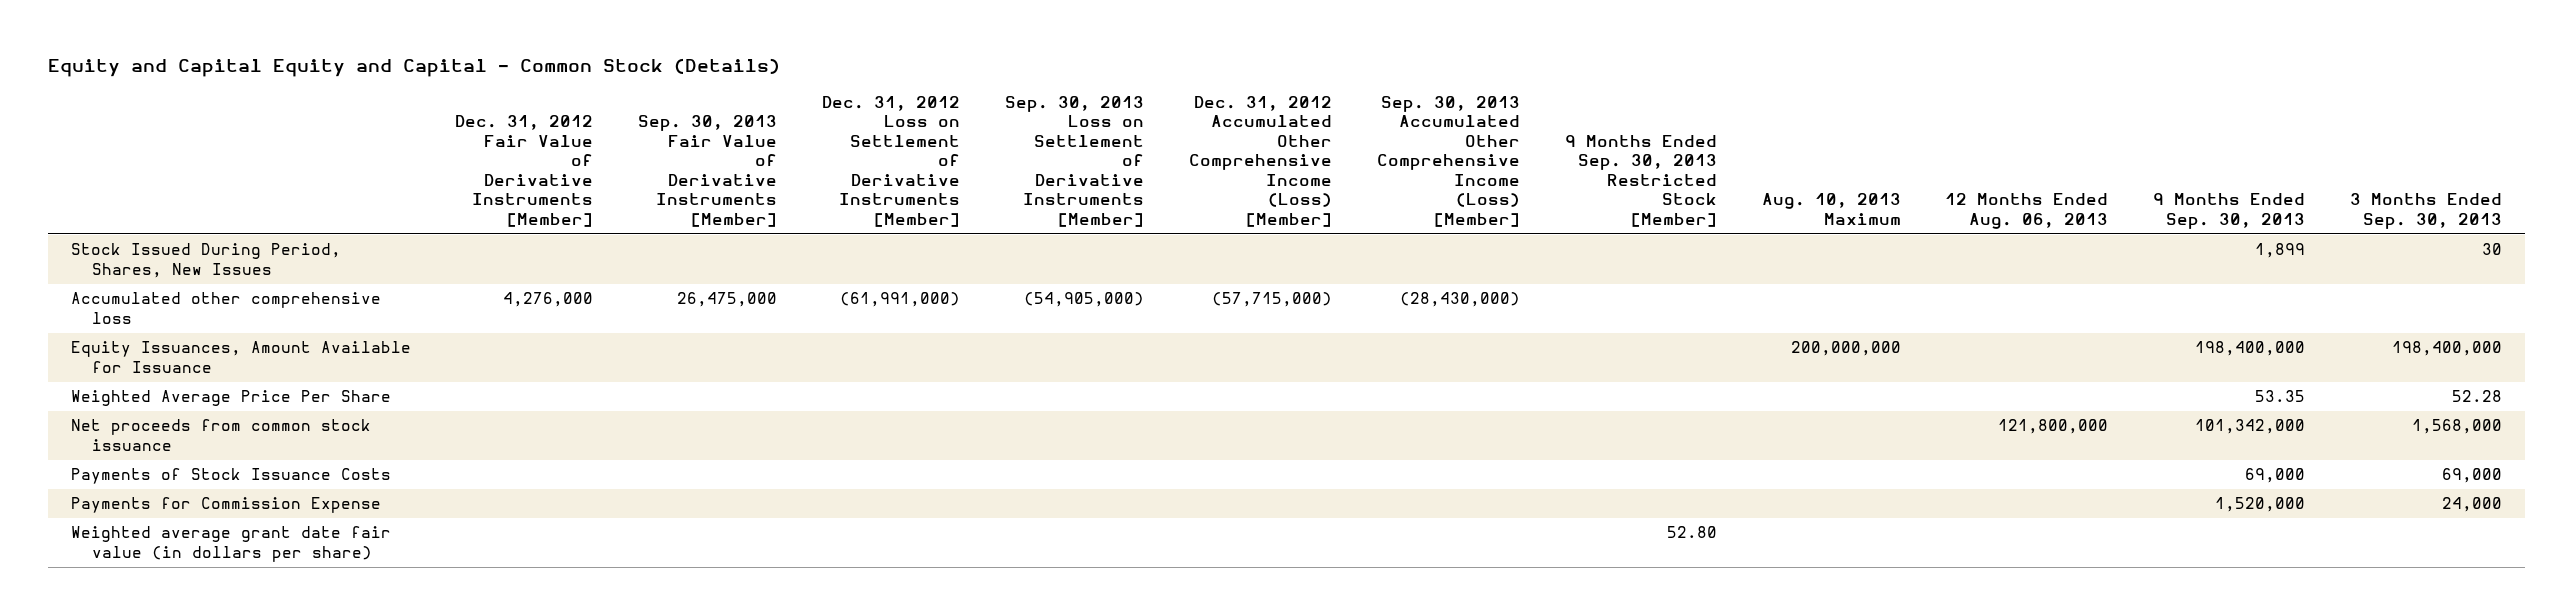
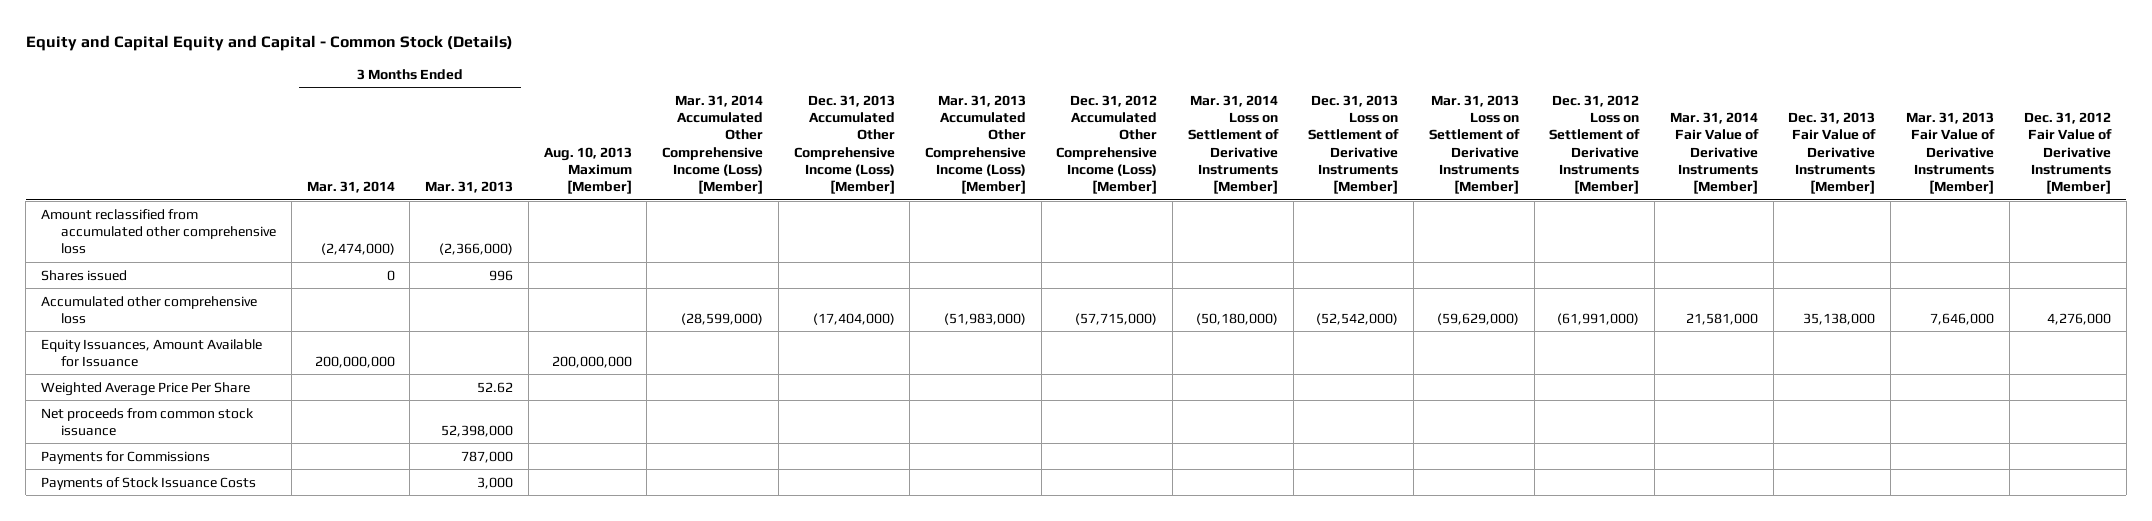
- | Dec. 31, 2012 Fair Value of Derivative Instruments [Member] | Sep. 30, 2013 Fair Value of Derivative Instruments [Member] | Dec. 31, 2012 Loss on Settlement of Derivative Instruments [Member] | Sep. 30, 2013 Loss on Settlement of Derivative Instruments [Member] | Dec. 31, 2012 Accumulated Other Comprehensive Income (Loss) [Member] | Sep. 30, 2013 Accumulated Other Comprehensive Income (Loss) [Member] | 9 Months Ended Sep. 30, 2013 Restricted Stock [Member] | Aug. 10, 2013 Maximum | 12 Months Ended Aug. 06, 2013 | 9 Months Ended Sep. 30, 2013 | 3 Months Ended Sep. 30, 2013
+ | 3 Months Ended Mar. 31, 2014 | 3 Months Ended Mar. 31, 2013 | Aug. 10, 2013 Maximum [Member] | Mar. 31, 2014 Accumulated Other Comprehensive Income (Loss) [Member] | Dec. 31, 2013 Accumulated Other Comprehensive Income (Loss) [Member] | Mar. 31, 2013 Accumulated Other Comprehensive Income (Loss) [Member] | Dec. 31, 2012 Accumulated Other Comprehensive Income (Loss) [Member] | Mar. 31, 2014 Loss on Settlement of Derivative Instruments [Member] | Dec. 31, 2013 Loss on Settlement of Derivative Instruments [Member] | Mar. 31, 2013 Loss on Settlement of Derivative Instruments [Member] | Dec. 31, 2012 Loss on Settlement of Derivative Instruments [Member] | Mar. 31, 2014 Fair Value of Derivative Instruments [Member] | Dec. 31, 2013 Fair Value of Derivative Instruments [Member] | Mar. 31, 2013 Fair Value of Derivative Instruments [Member] | Dec. 31, 2012 Fair Value of Derivative Instruments [Member]
- Stock Issued During Period, Shares, New Issues | | | | | | | | | | 1,899 | 30
+ Amount reclassified from accumulated other comprehensive loss | (2,474,000) | (2,366,000) | | | | | | | | | | | | |
+ Shares issued | 0 | 996 | | | | | | | | | | | | |
+ Payments for Commissions | | 787,000 | | | | | | | | | | | | |
- Payments for Commission Expense | | | | | | | | | | 1,520,000 | 24,000
- Weighted average grant date fair value (in dollars per share) | | | | | | | 52.80 | | | |

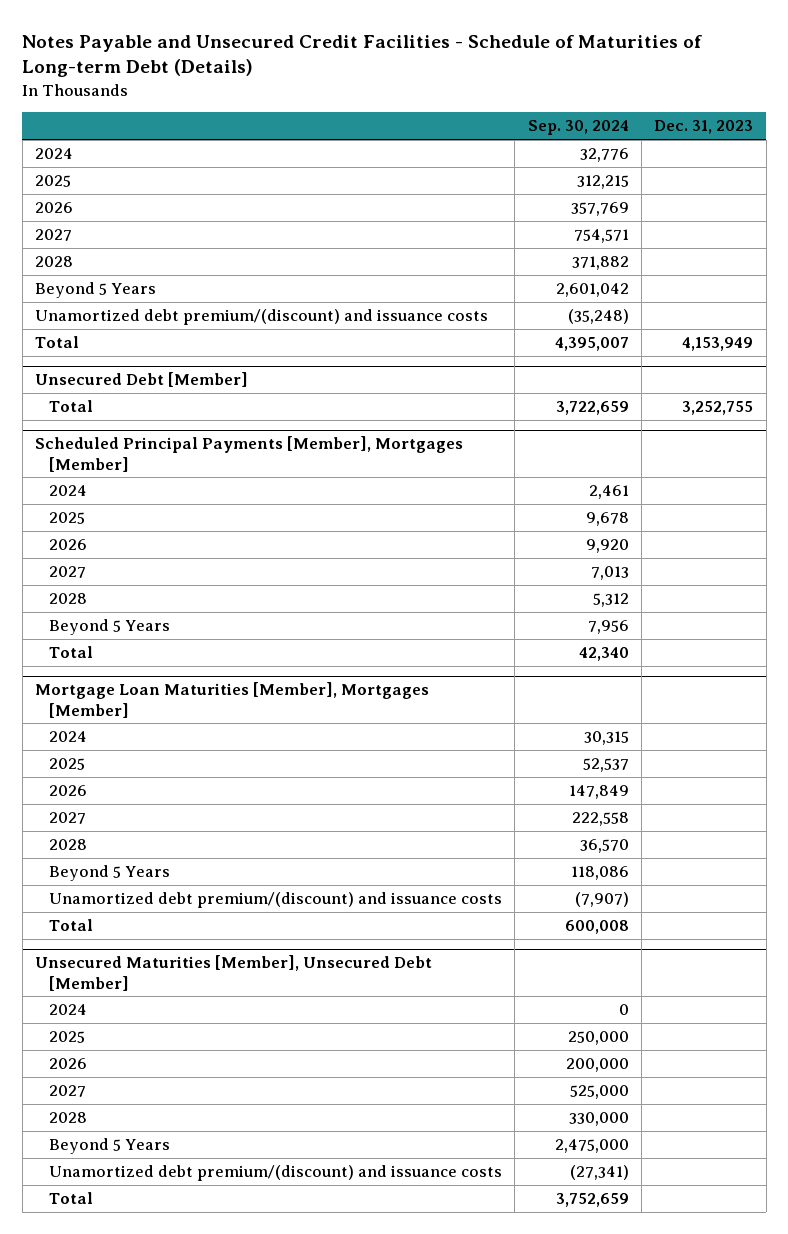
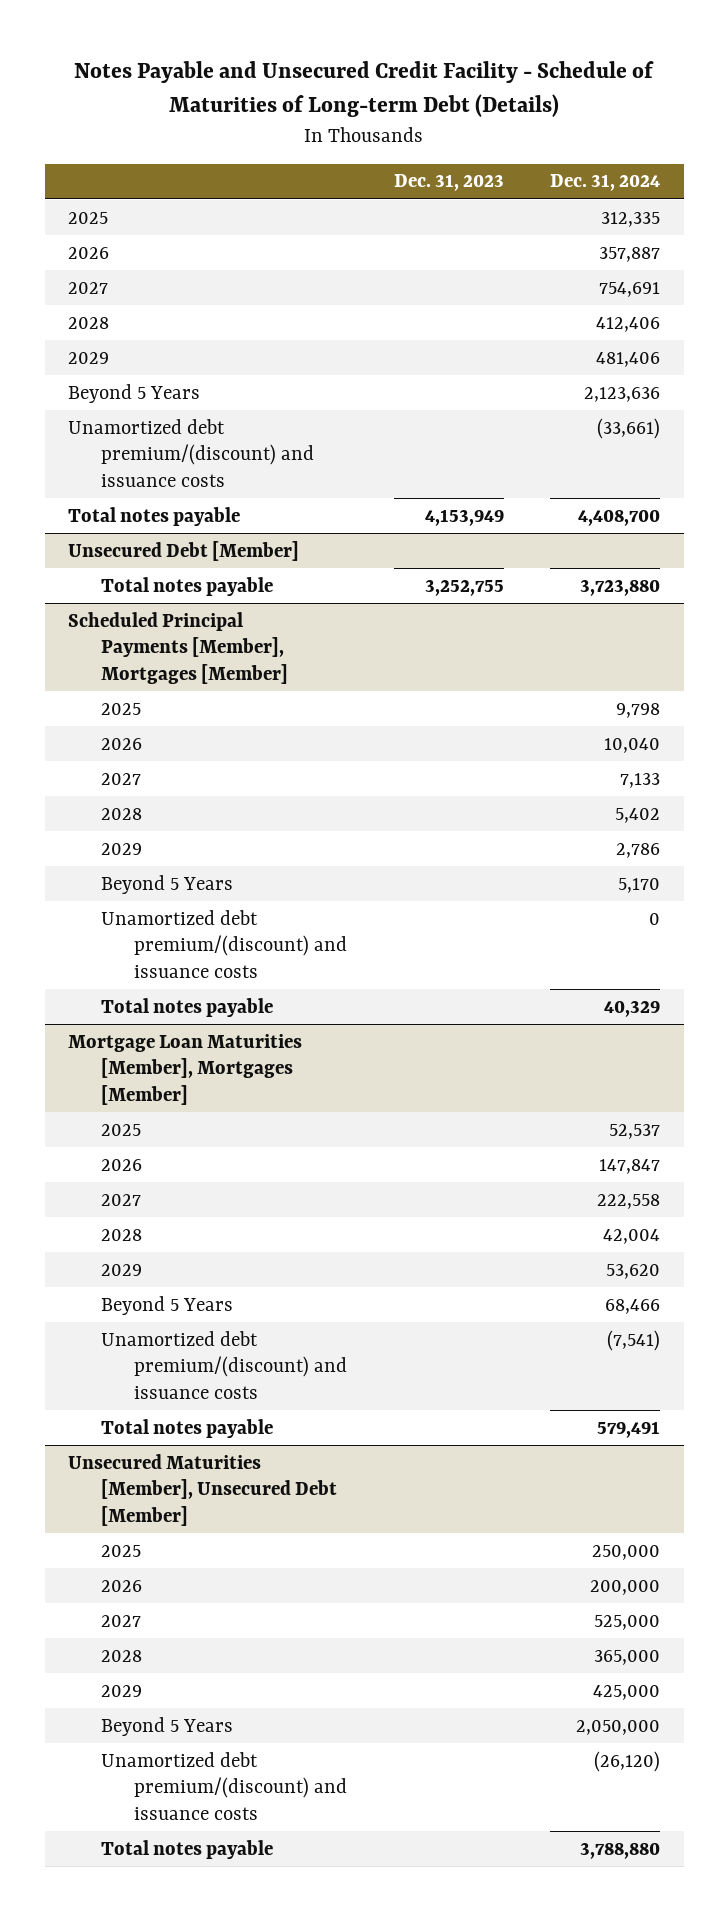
- Notes Payable and Unsecured Credit Facilities - Schedule of Maturities of Long-term Debt (Details)
+ Notes Payable and Unsecured Credit Facility - Schedule of Maturities of Long-term Debt (Details)
- | Sep. 30, 2024 | Dec. 31, 2023
+ | Dec. 31, 2023 | Dec. 31, 2024
- 2024 | 32,776 |
+ 2029 | | 481,406
- Total | 4,395,007 | 4,153,949
+ Total notes payable | 4,153,949 | 4,408,700
@ Unsecured Debt [Member]
- Total | 3,722,659 | 3,252,755
+ Total notes payable | 3,252,755 | 3,723,880
@ Scheduled Principal Payments [Member], Mortgages [Member]
- 2024 | 2,461 |
+ 2029 | | 2,786
- Total | 42,340 |
+ Unamortized debt premium/(discount) and issuance costs | | 0
+ Total notes payable | | 40,329
@ Mortgage Loan Maturities [Member], Mortgages [Member]
- 2024 | 30,315 |
+ 2029 | | 53,620
- Total | 600,008 |
+ Total notes payable | | 579,491
@ Unsecured Maturities [Member], Unsecured Debt [Member]
- 2024 | 0 |
+ 2029 | | 425,000
- Total | 3,752,659 |
+ Total notes payable | | 3,788,880

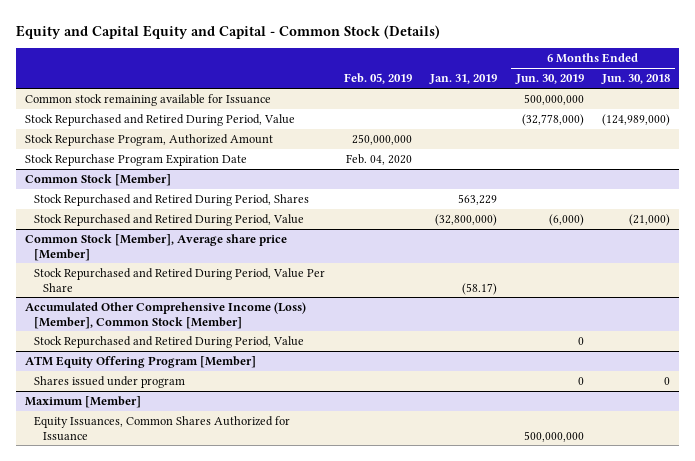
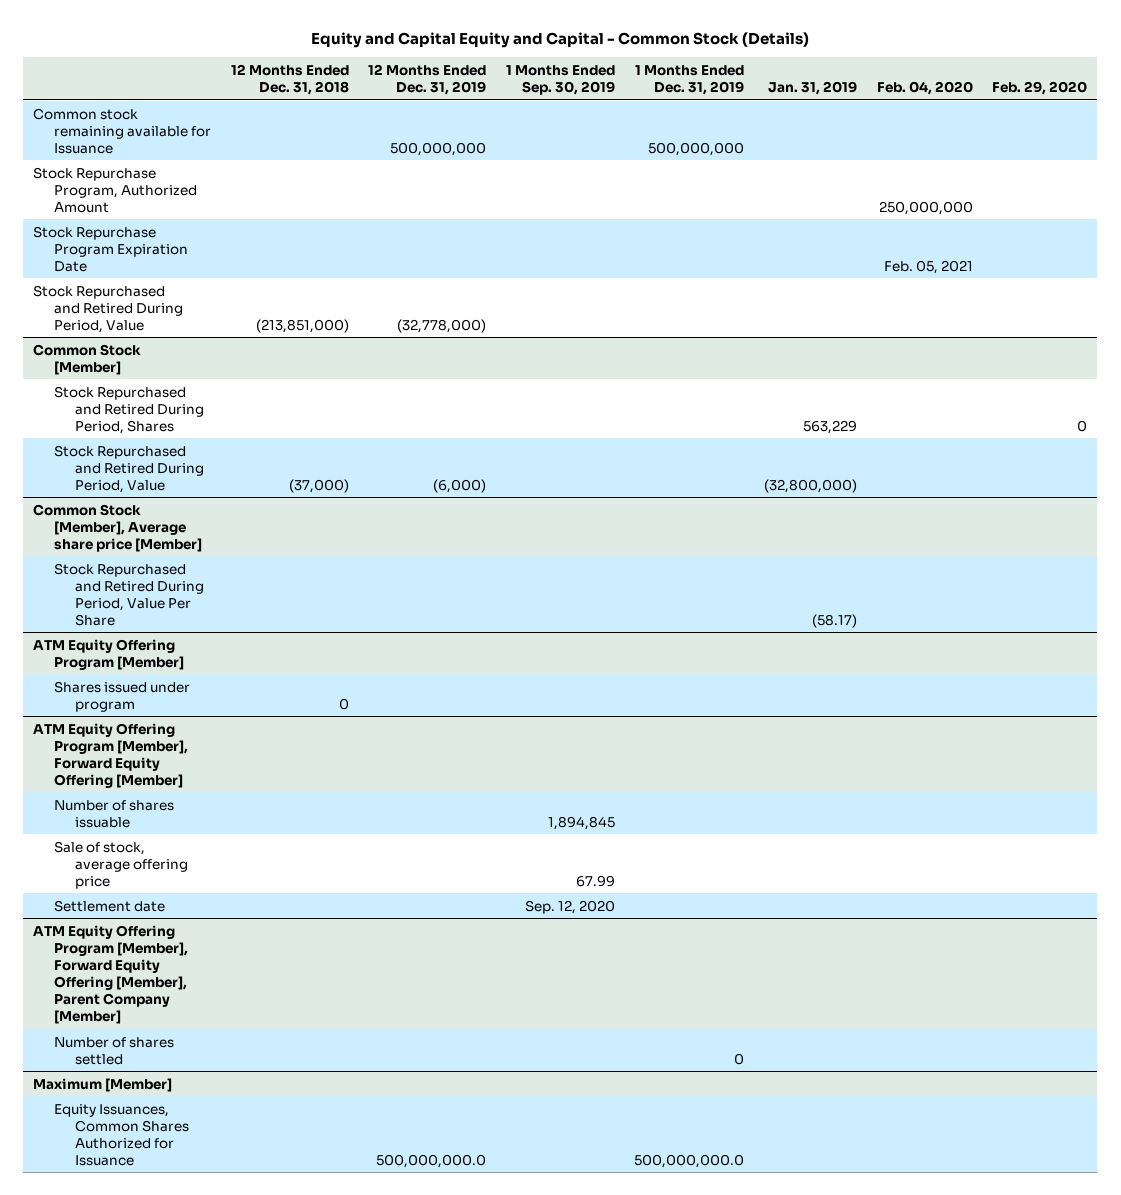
- | Feb. 05, 2019 | Jan. 31, 2019 | 6 Months Ended Jun. 30, 2019 | 6 Months Ended Jun. 30, 2018
+ | 12 Months Ended Dec. 31, 2018 | 12 Months Ended Dec. 31, 2019 | 1 Months Ended Sep. 30, 2019 | 1 Months Ended Dec. 31, 2019 | Jan. 31, 2019 | Feb. 04, 2020 | Feb. 29, 2020
moved down: Stock Repurchased and Retired During Period, Value | (213,851,000) | (32,778,000) | | | | |
- Accumulated Other Comprehensive Income (Loss) [Member], Common Stock [Member]
- Stock Repurchased and Retired During Period, Value | | | 0 |
+ ATM Equity Offering Program [Member], Forward Equity Offering [Member]
+ Number of shares issuable | | | 1,894,845 | | | |
+ Sale of stock, average offering price | | | 67.99 | | | |
+ Settlement date | | | Sep. 12, 2020 | | | |
+ ATM Equity Offering Program [Member], Forward Equity Offering [Member], Parent Company [Member]
+ Number of shares settled | | | | 0 | | |

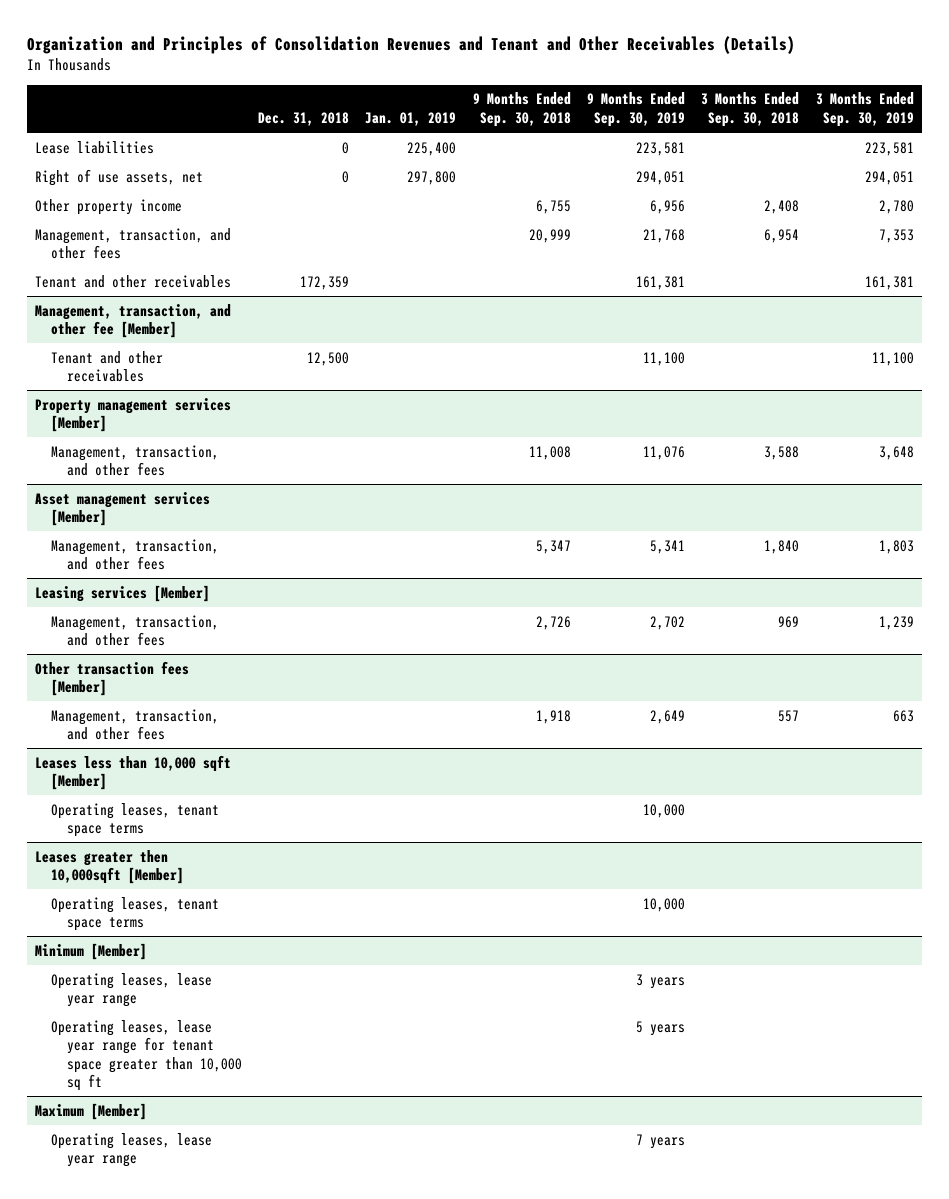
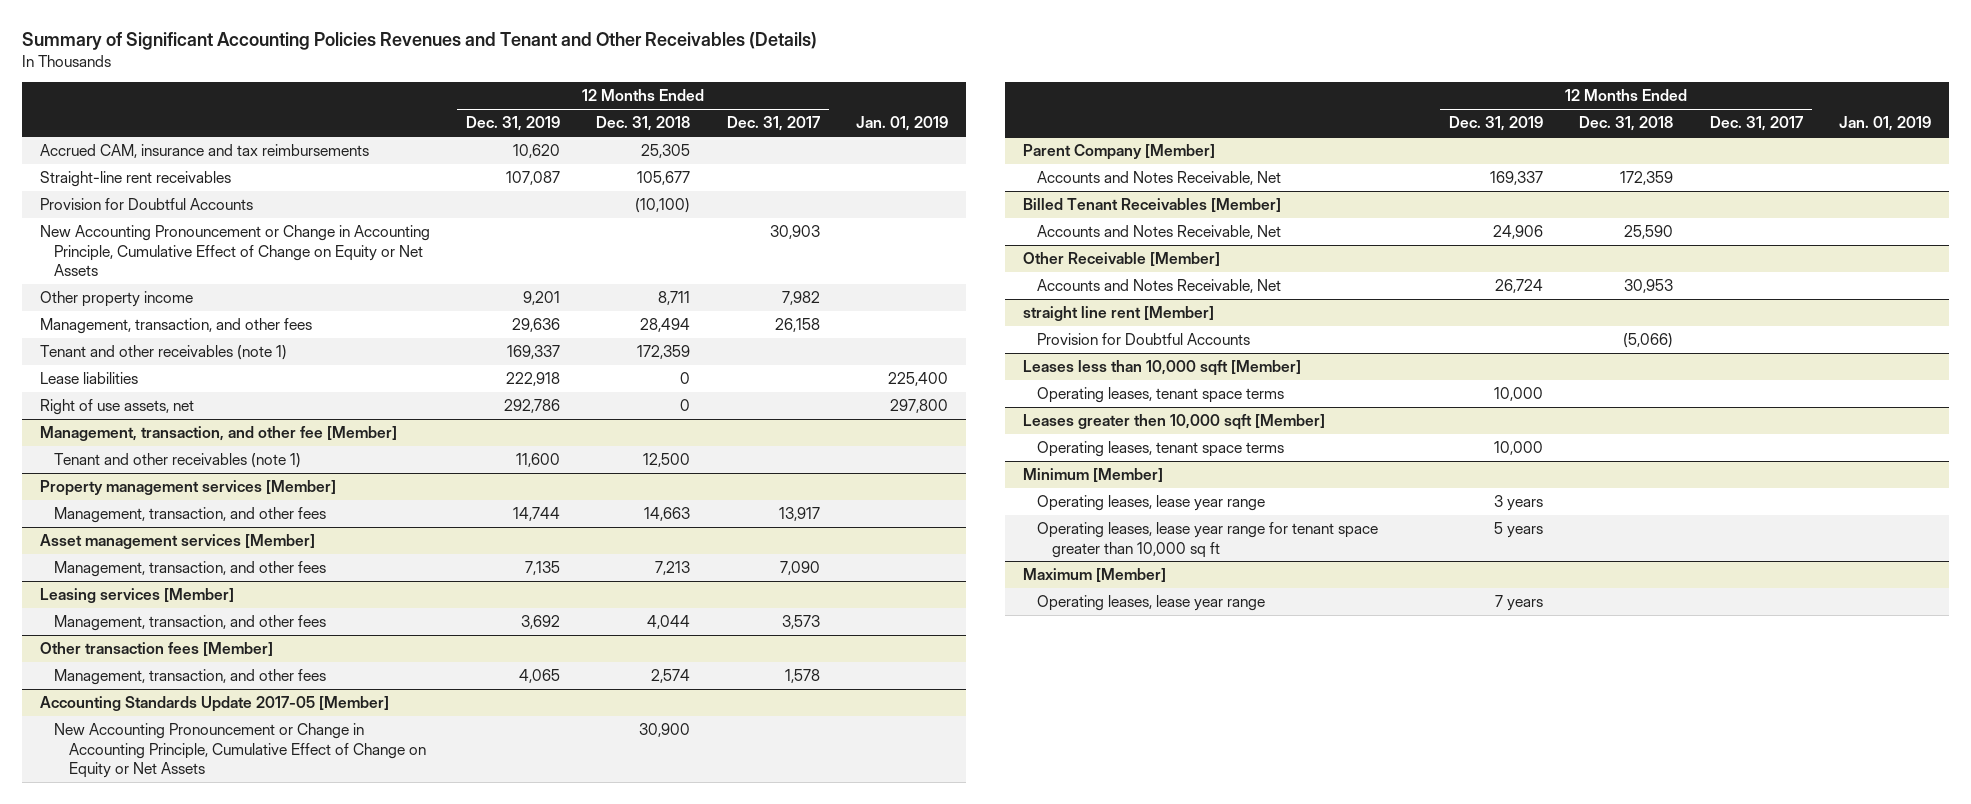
- Organization and Principles of Consolidation Revenues and Tenant and Other Receivables (Details)
+ Summary of Significant Accounting Policies Revenues and Tenant and Other Receivables (Details)
- | Dec. 31, 2018 | Jan. 01, 2019 | 9 Months Ended Sep. 30, 2018 | 9 Months Ended Sep. 30, 2019 | 3 Months Ended Sep. 30, 2018 | 3 Months Ended Sep. 30, 2019
+ | 12 Months Ended Dec. 31, 2019 | 12 Months Ended Dec. 31, 2018 | 12 Months Ended Dec. 31, 2017 | Jan. 01, 2019
+ Accrued CAM, insurance and tax reimbursements | 10,620 | 25,305 | |
+ Straight-line rent receivables | 107,087 | 105,677 | |
+ Provision for Doubtful Accounts | | (10,100) | |
+ New Accounting Pronouncement or Change in Accounting Principle, Cumulative Effect of Change on Equity or Net Assets | | | 30,903 |
- Tenant and other receivables | 172,359 | | | 161,381 | | 161,381
+ Tenant and other receivables (note 1) | 169,337 | 172,359 | |
moved down: Lease liabilities | 222,918 | 0 | | 225,400
moved down: Right of use assets, net | 292,786 | 0 | | 297,800
@ Management, transaction, and other fee [Member]
- Tenant and other receivables | 12,500 | | | 11,100 | | 11,100
+ Tenant and other receivables (note 1) | 11,600 | 12,500 | |
+ Accounting Standards Update 2017-05 [Member]
+ New Accounting Pronouncement or Change in Accounting Principle, Cumulative Effect of Change on Equity or Net Assets | | 30,900 | |
+ Parent Company [Member]
+ Accounts and Notes Receivable, Net | 169,337 | 172,359 | |
+ Billed Tenant Receivables [Member]
+ Accounts and Notes Receivable, Net | 24,906 | 25,590 | |
+ Other Receivable [Member]
+ Accounts and Notes Receivable, Net | 26,724 | 30,953 | |
+ straight line rent [Member]
+ Provision for Doubtful Accounts | | (5,066) | |
- Leases greater then 10,000sqft [Member]
+ Leases greater then 10,000 sqft [Member]

